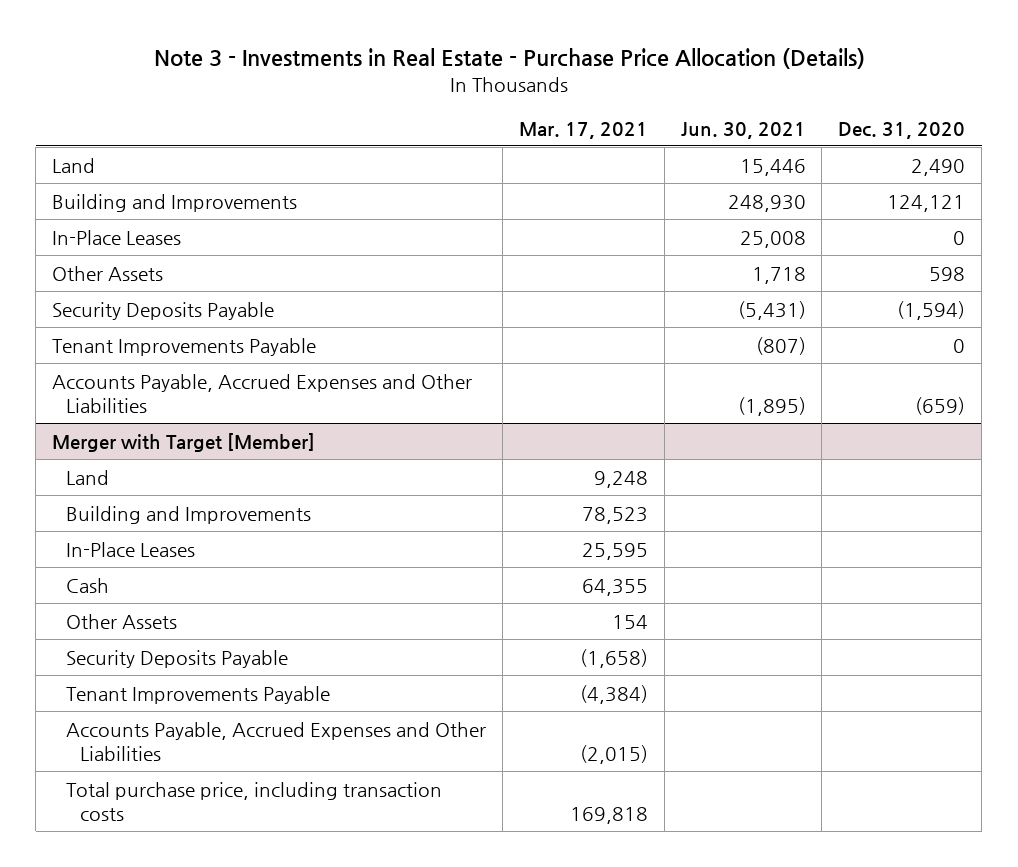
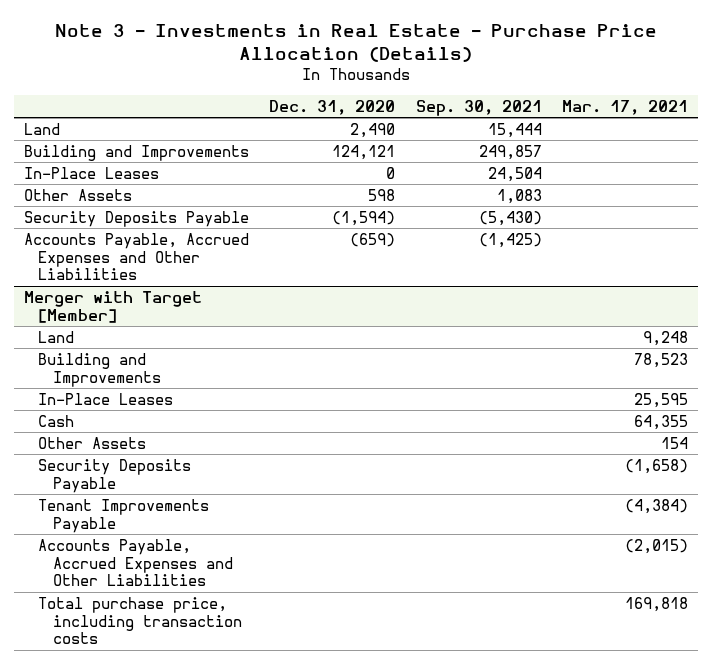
- | Mar. 17, 2021 | Jun. 30, 2021 | Dec. 31, 2020
+ | Dec. 31, 2020 | Sep. 30, 2021 | Mar. 17, 2021
- Tenant Improvements Payable | | (807) | 0

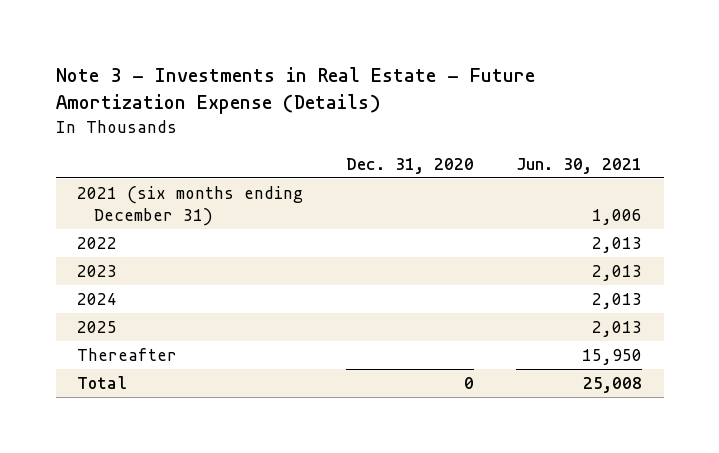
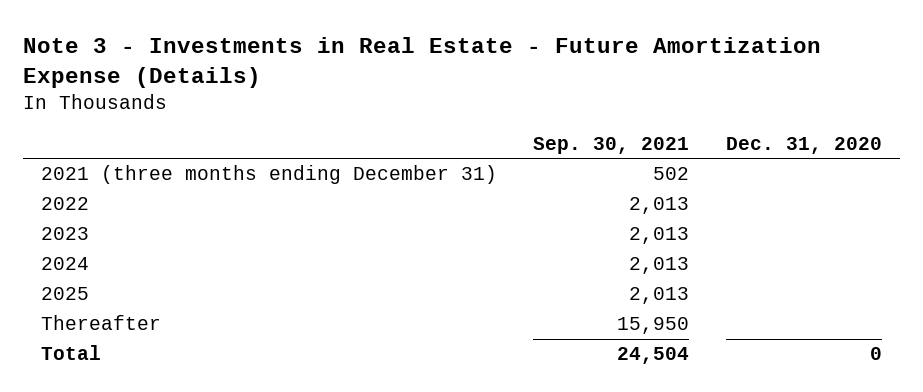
- | Dec. 31, 2020 | Jun. 30, 2021
+ | Sep. 30, 2021 | Dec. 31, 2020
- 2021 (six months ending December 31) | | 1,006
+ 2021 (three months ending December 31) | 502 |

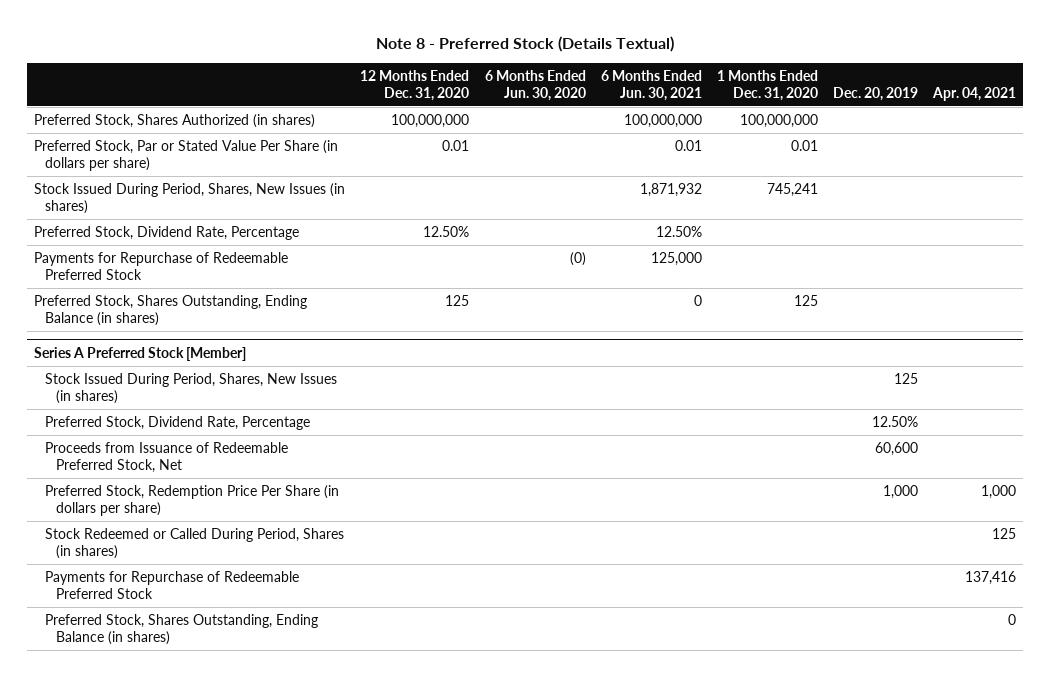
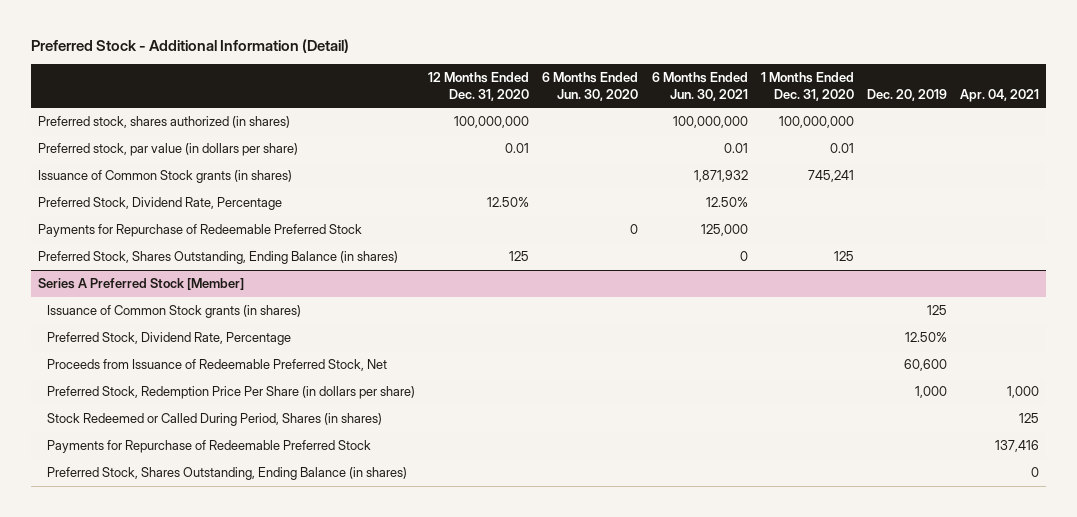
- Note 8 - Preferred Stock (Details Textual)
+ Preferred Stock - Additional Information (Detail)
- Preferred Stock, Shares Authorized (in shares) | 100,000,000 | | 100,000,000 | 100,000,000 | |
- Preferred Stock, Par or Stated Value Per Share (in dollars per share) | 0.01 | | 0.01 | 0.01 | |
- Stock Issued During Period, Shares, New Issues (in shares) | | | 1,871,932 | 745,241 | |
+ Preferred stock, shares authorized (in shares) | 100,000,000 | | 100,000,000 | 100,000,000 | |
+ Preferred stock, par value (in dollars per share) | 0.01 | | 0.01 | 0.01 | |
+ Issuance of Common Stock grants (in shares) | | | 1,871,932 | 745,241 | |
- Payments for Repurchase of Redeemable Preferred Stock | | (0) | 125,000 | | |
+ Payments for Repurchase of Redeemable Preferred Stock | | 0 | 125,000 | | |
@ Series A Preferred Stock [Member]
- Stock Issued During Period, Shares, New Issues (in shares) | | | | | 125 |
+ Issuance of Common Stock grants (in shares) | | | | | 125 |

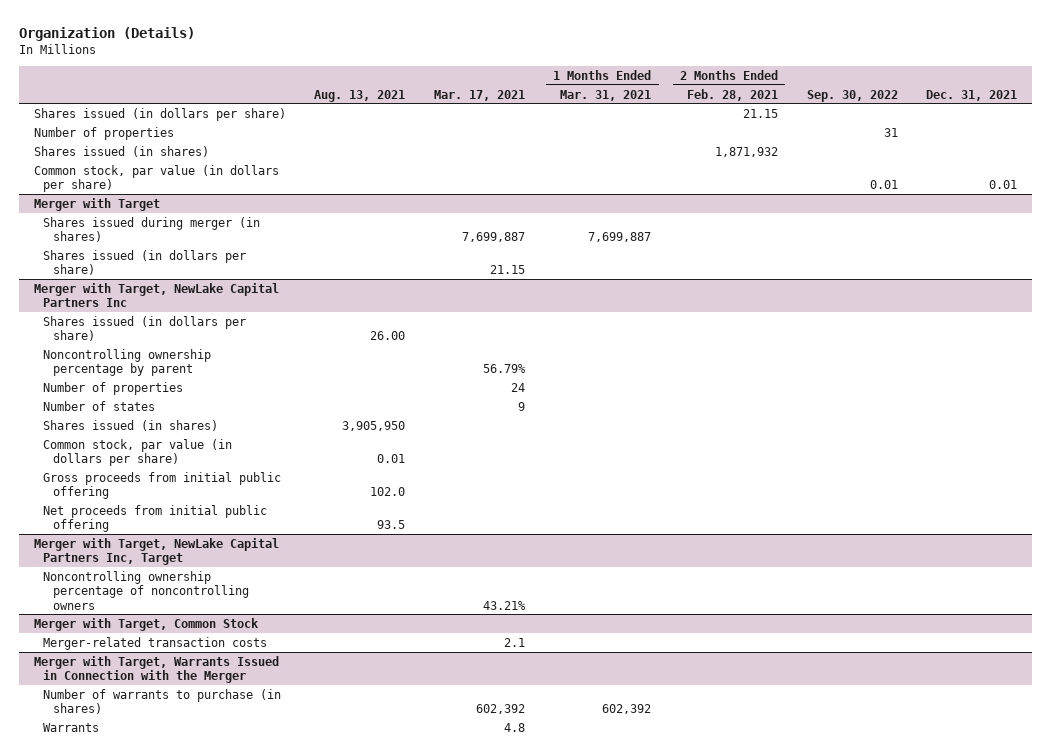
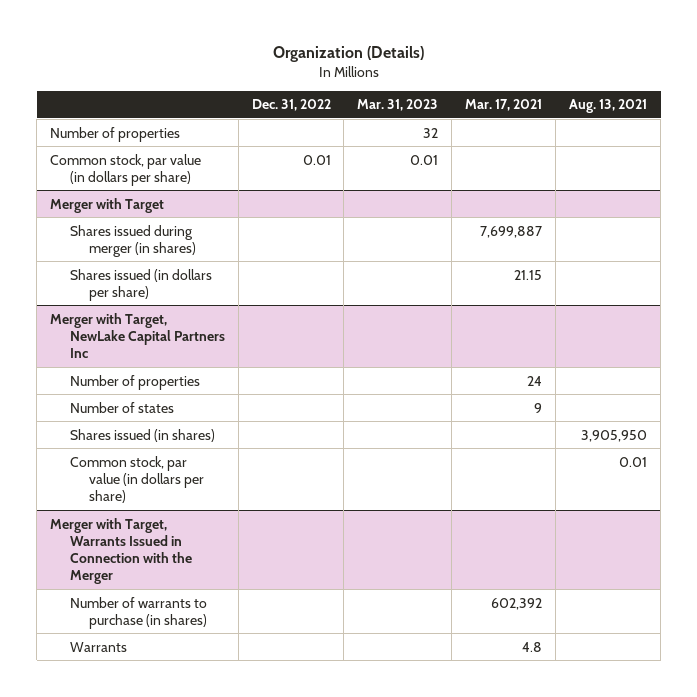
- | Aug. 13, 2021 | Mar. 17, 2021 | 1 Months Ended Mar. 31, 2021 | 2 Months Ended Feb. 28, 2021 | Sep. 30, 2022 | Dec. 31, 2021
+ | Dec. 31, 2022 | Mar. 31, 2023 | Mar. 17, 2021 | Aug. 13, 2021
- Shares issued (in dollars per share) | | | | 21.15 | |
- Shares issued (in shares) | | | | 1,871,932 | |
@ Merger with Target, NewLake Capital Partners Inc
- Shares issued (in dollars per share) | 26.00 | | | | |
- Noncontrolling ownership percentage by parent | | 56.79% | | | |
- Gross proceeds from initial public offering | 102.0 | | | | |
- Net proceeds from initial public offering | 93.5 | | | | |
- Merger with Target, NewLake Capital Partners Inc, Target
- Noncontrolling ownership percentage of noncontrolling owners | | 43.21% | | | |
- Merger with Target, Common Stock
- Merger-related transaction costs | | 2.1 | | | |

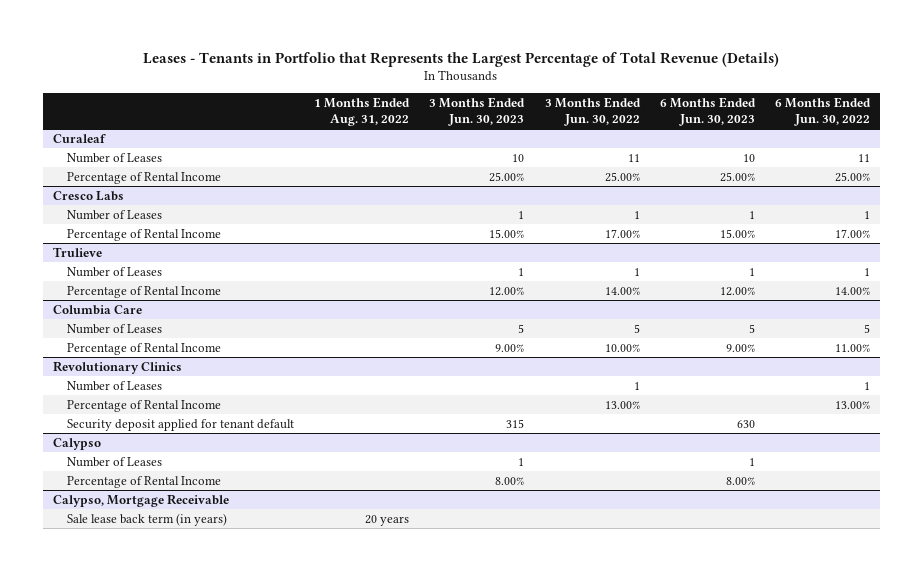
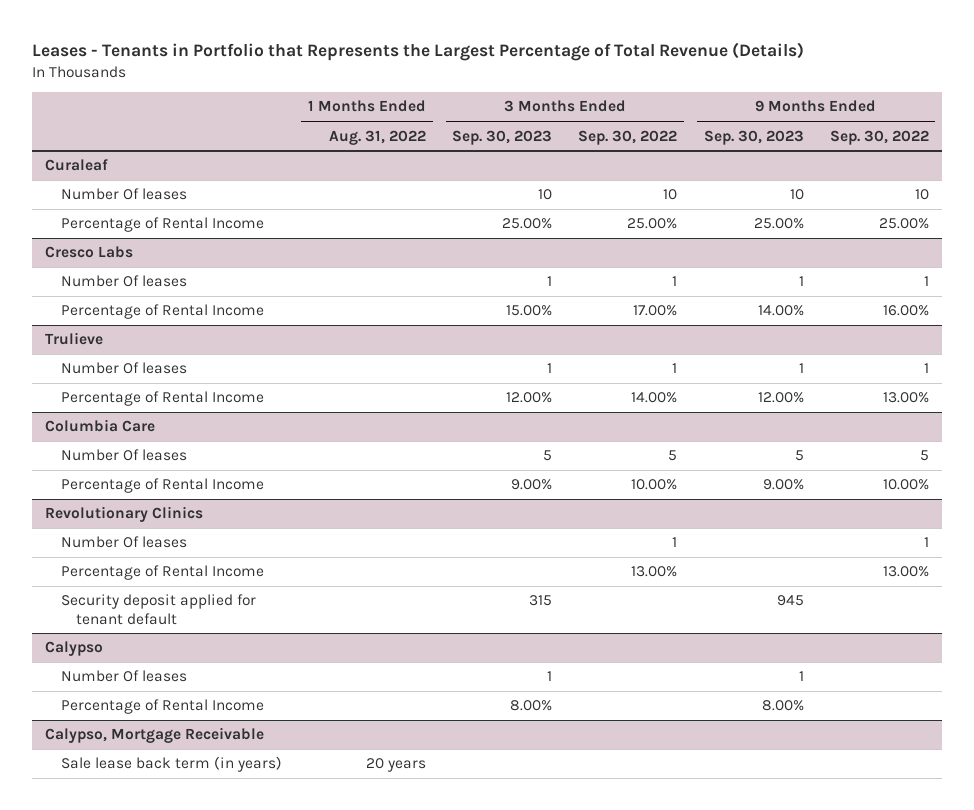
- | 1 Months Ended Aug. 31, 2022 | 3 Months Ended Jun. 30, 2023 | 3 Months Ended Jun. 30, 2022 | 6 Months Ended Jun. 30, 2023 | 6 Months Ended Jun. 30, 2022
+ | 1 Months Ended Aug. 31, 2022 | 3 Months Ended Sep. 30, 2023 | 3 Months Ended Sep. 30, 2022 | 9 Months Ended Sep. 30, 2023 | 9 Months Ended Sep. 30, 2022
@ Curaleaf
- Number of Leases | | 10 | 11 | 10 | 11
+ Number Of leases | | 10 | 10 | 10 | 10
@ Cresco Labs
- Number of Leases | | 1 | 1 | 1 | 1
+ Number Of leases | | 1 | 1 | 1 | 1
@ Trulieve
- Number of Leases | | 1 | 1 | 1 | 1
+ Number Of leases | | 1 | 1 | 1 | 1
@ Columbia Care
- Number of Leases | | 5 | 5 | 5 | 5
+ Number Of leases | | 5 | 5 | 5 | 5
@ Revolutionary Clinics
- Number of Leases | | | 1 | | 1
+ Number Of leases | | | 1 | | 1
@ Calypso
- Number of Leases | | 1 | | 1 |
+ Number Of leases | | 1 | | 1 |

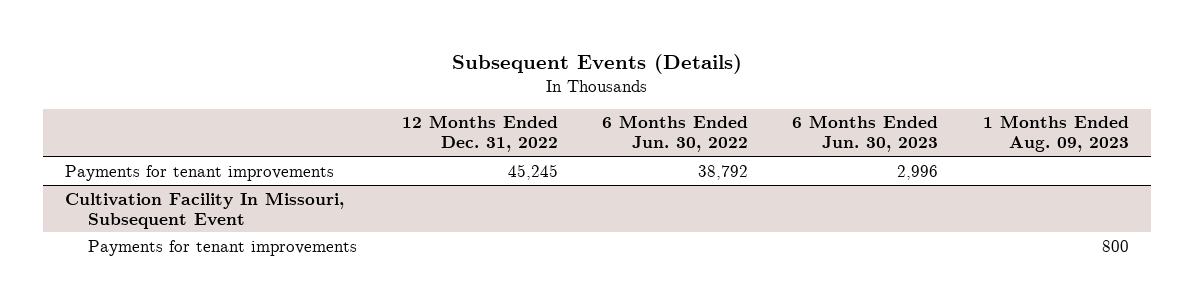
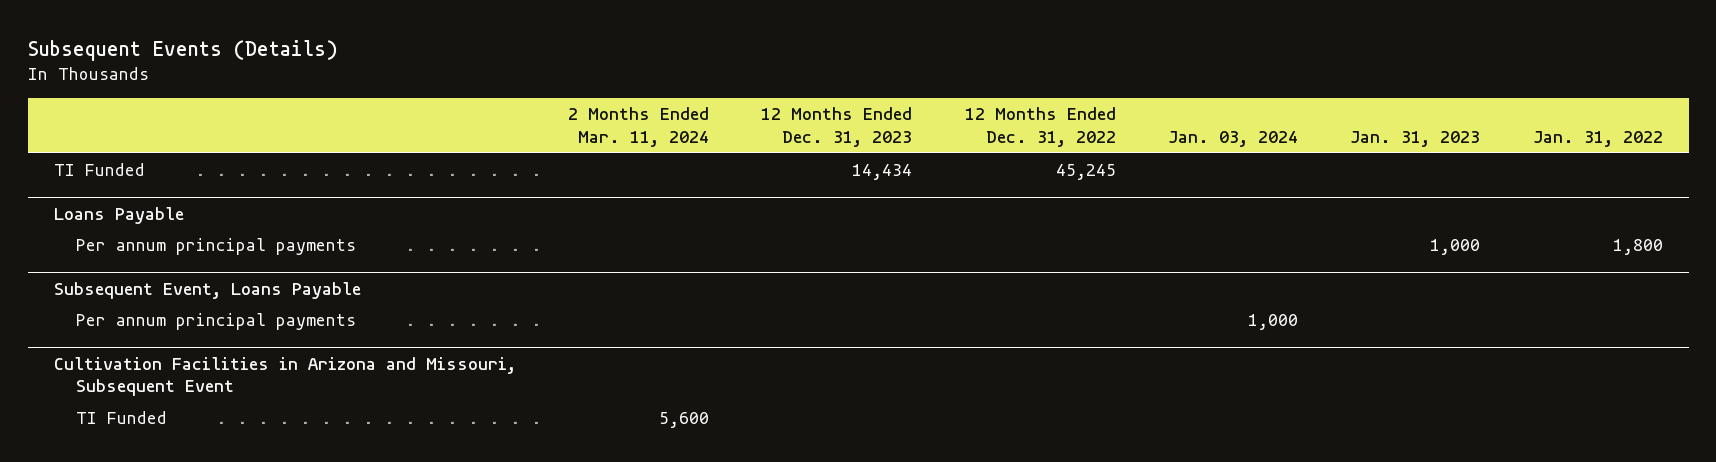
- | 12 Months Ended Dec. 31, 2022 | 6 Months Ended Jun. 30, 2022 | 6 Months Ended Jun. 30, 2023 | 1 Months Ended Aug. 09, 2023
+ | 2 Months Ended Mar. 11, 2024 | 12 Months Ended Dec. 31, 2023 | 12 Months Ended Dec. 31, 2022 | Jan. 03, 2024 | Jan. 31, 2023 | Jan. 31, 2022
- Payments for tenant improvements | 45,245 | 38,792 | 2,996 |
- Cultivation Facility In Missouri, Subsequent Event
- Payments for tenant improvements | | | | 800
+ TI Funded | | 14,434 | 45,245 | | |
+ Loans Payable
+ Per annum principal payments | | | | | 1,000 | 1,800
+ Subsequent Event, Loans Payable
+ Per annum principal payments | | | | 1,000 | |
+ Cultivation Facilities in Arizona and Missouri, Subsequent Event
+ TI Funded | 5,600 | | | | |

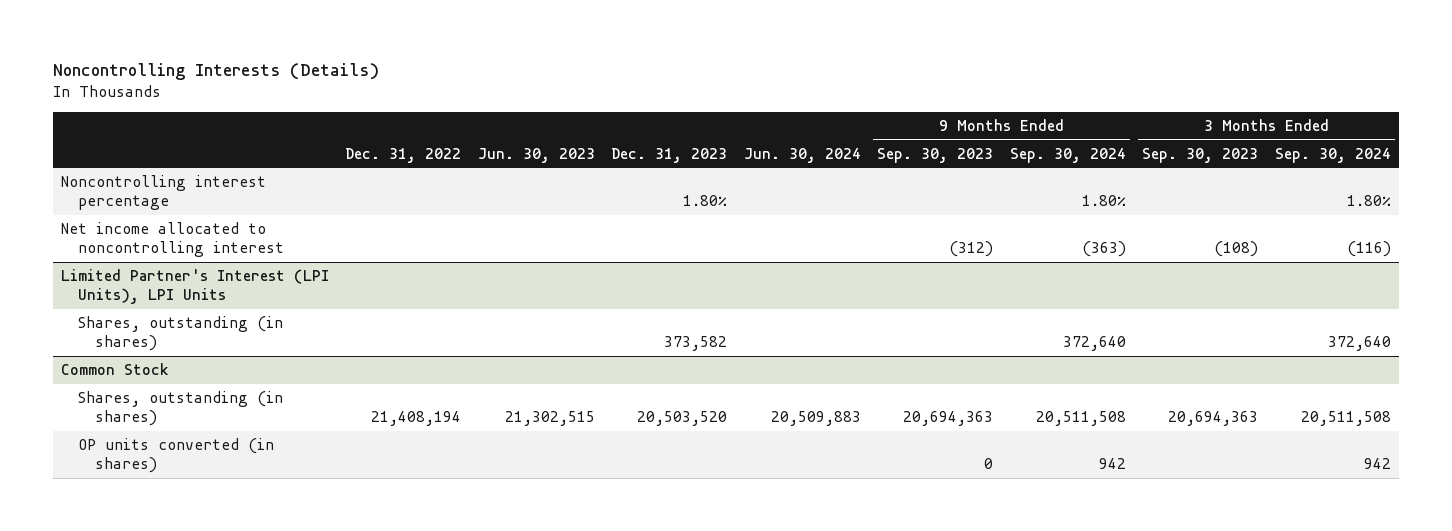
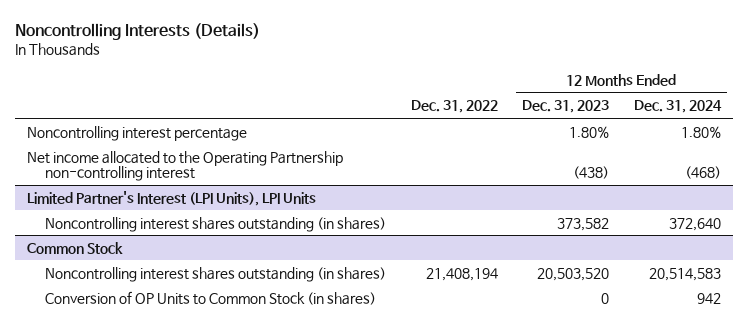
- | Dec. 31, 2022 | Jun. 30, 2023 | Dec. 31, 2023 | Jun. 30, 2024 | 9 Months Ended Sep. 30, 2023 | 9 Months Ended Sep. 30, 2024 | 3 Months Ended Sep. 30, 2023 | 3 Months Ended Sep. 30, 2024
+ | Dec. 31, 2022 | 12 Months Ended Dec. 31, 2023 | 12 Months Ended Dec. 31, 2024
- Net income allocated to noncontrolling interest | | | | | (312) | (363) | (108) | (116)
+ Net income allocated to the Operating Partnership non-controlling interest | | (438) | (468)
@ Limited Partner's Interest (LPI Units), LPI Units
- Shares, outstanding (in shares) | | | 373,582 | | | 372,640 | | 372,640
+ Noncontrolling interest shares outstanding (in shares) | | 373,582 | 372,640
@ Common Stock
- Shares, outstanding (in shares) | 21,408,194 | 21,302,515 | 20,503,520 | 20,509,883 | 20,694,363 | 20,511,508 | 20,694,363 | 20,511,508
- OP units converted (in shares) | | | | | 0 | 942 | | 942
+ Noncontrolling interest shares outstanding (in shares) | 21,408,194 | 20,503,520 | 20,514,583
+ Conversion of OP Units to Common Stock (in shares) | | 0 | 942

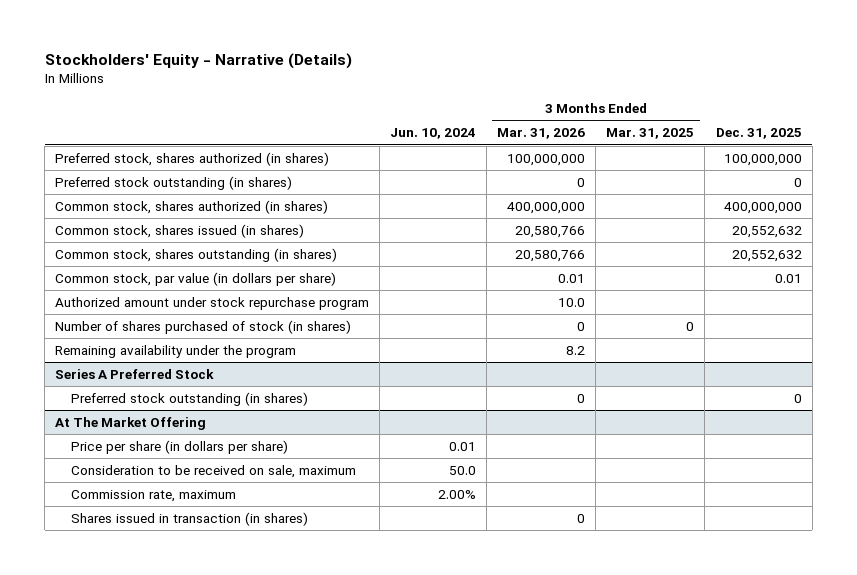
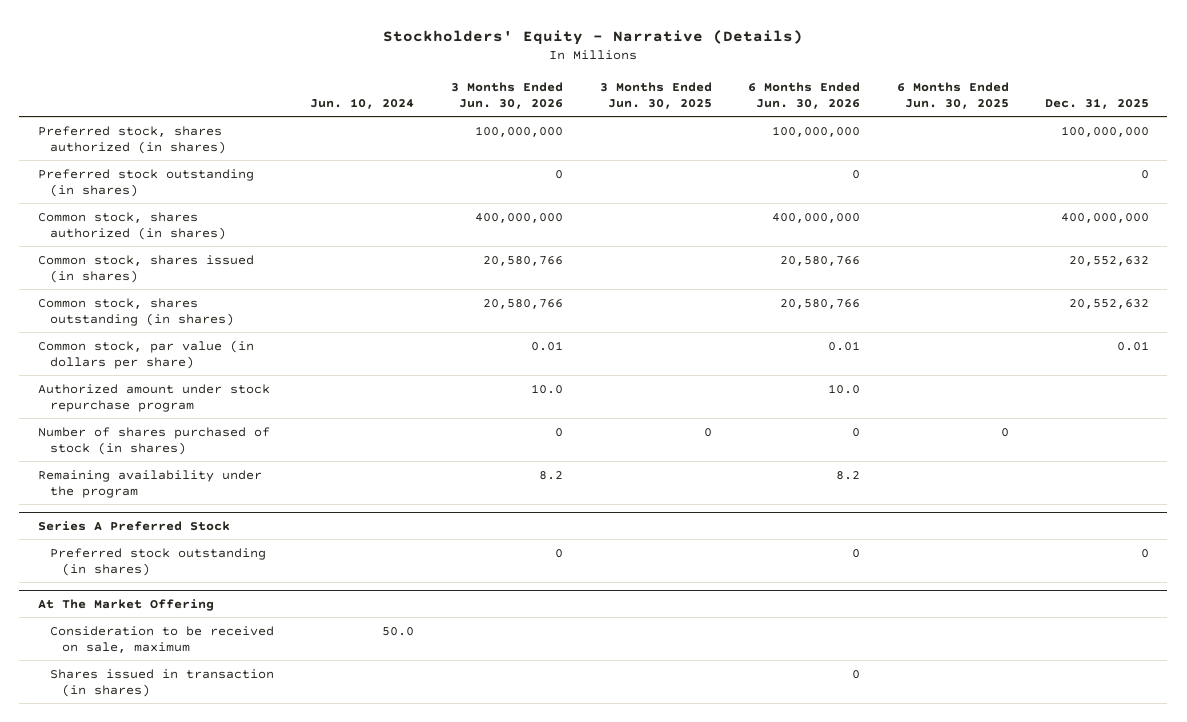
- | Jun. 10, 2024 | 3 Months Ended Mar. 31, 2026 | 3 Months Ended Mar. 31, 2025 | Dec. 31, 2025
+ | Jun. 10, 2024 | 3 Months Ended Jun. 30, 2026 | 3 Months Ended Jun. 30, 2025 | 6 Months Ended Jun. 30, 2026 | 6 Months Ended Jun. 30, 2025 | Dec. 31, 2025
@ At The Market Offering
- Price per share (in dollars per share) | 0.01 | | |
- Commission rate, maximum | 2.00% | | |

